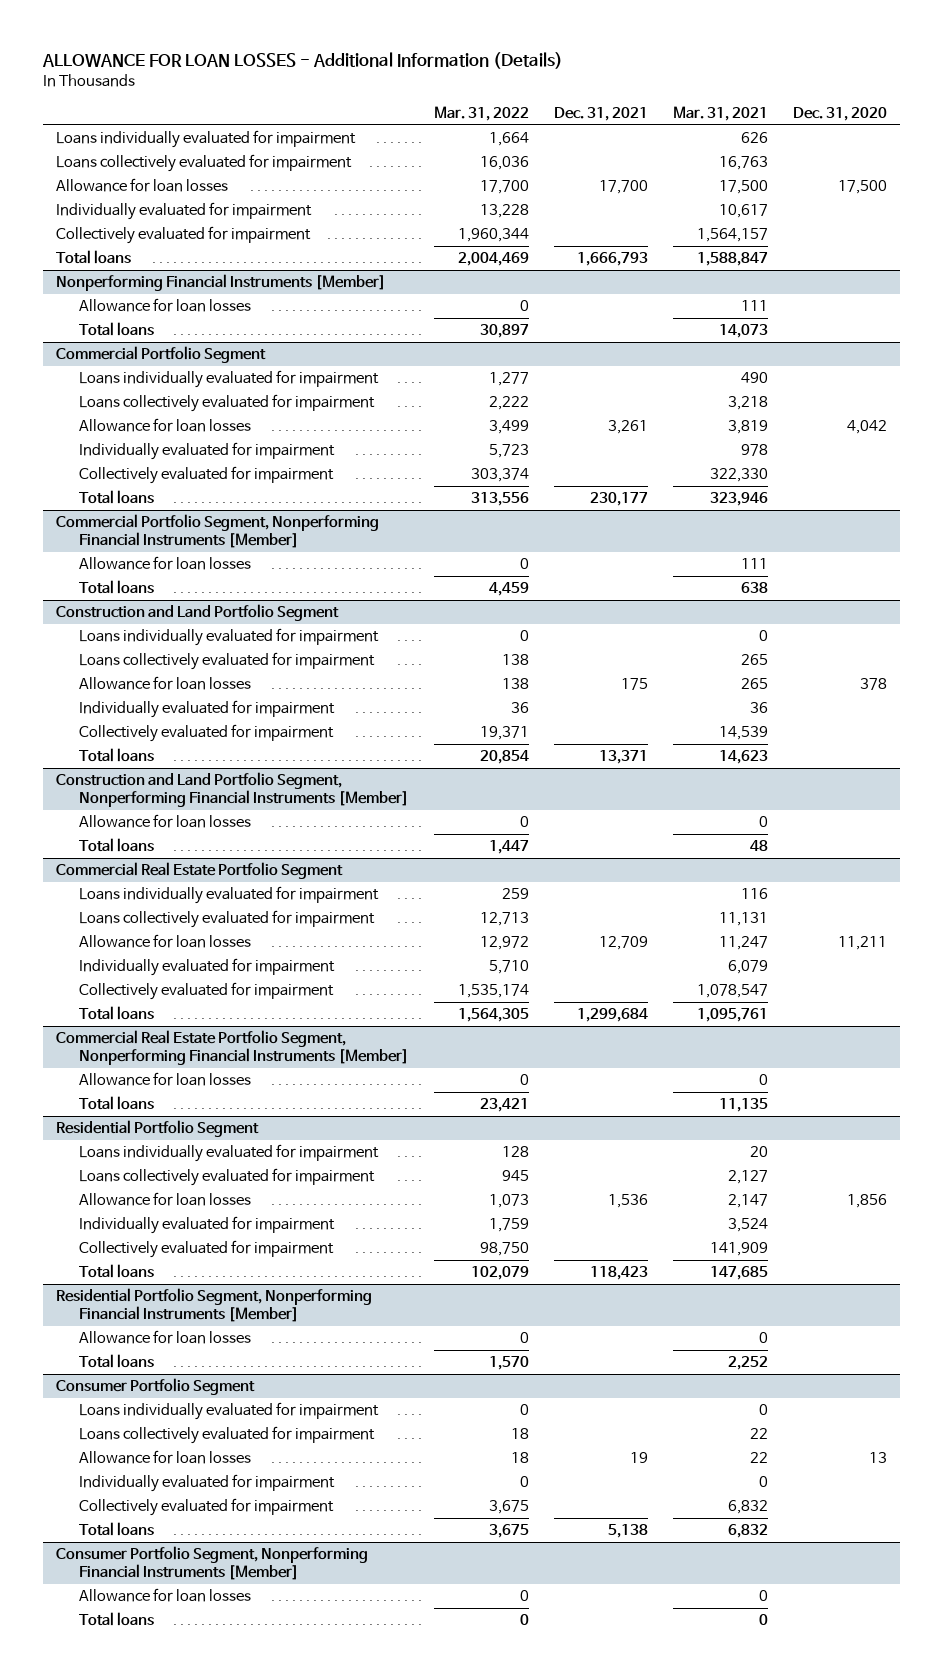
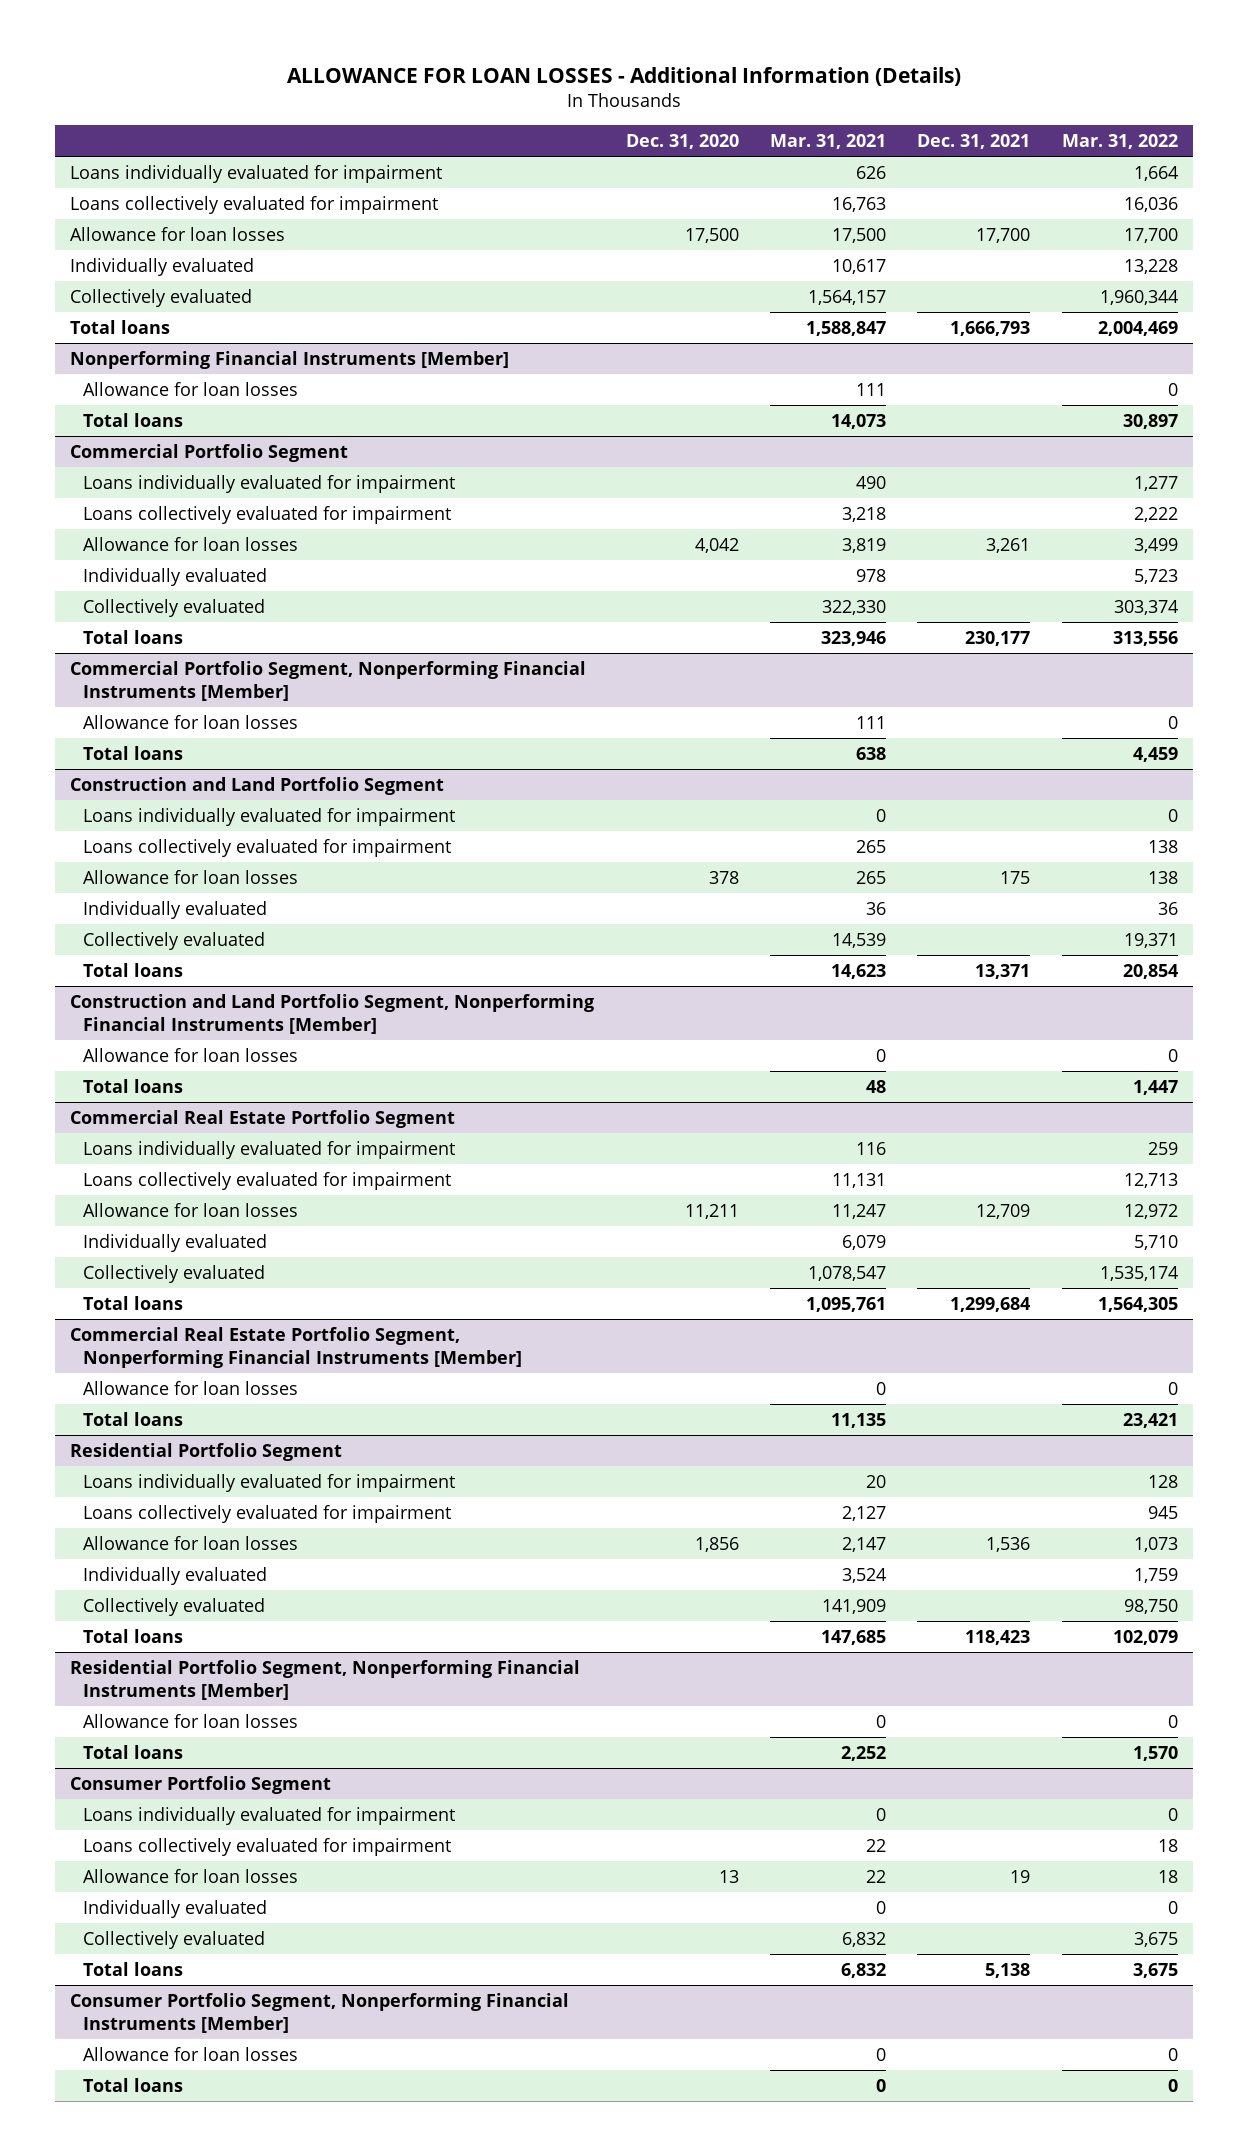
- | Mar. 31, 2022 | Dec. 31, 2021 | Mar. 31, 2021 | Dec. 31, 2020
+ | Dec. 31, 2020 | Mar. 31, 2021 | Dec. 31, 2021 | Mar. 31, 2022
- Individually evaluated for impairment | 13,228 | | 10,617 |
- Collectively evaluated for impairment | 1,960,344 | | 1,564,157 |
+ Individually evaluated | | 10,617 | | 13,228
+ Collectively evaluated | | 1,564,157 | | 1,960,344
@ Commercial Portfolio Segment
- Individually evaluated for impairment | 5,723 | | 978 |
- Collectively evaluated for impairment | 303,374 | | 322,330 |
+ Individually evaluated | | 978 | | 5,723
+ Collectively evaluated | | 322,330 | | 303,374
@ Construction and Land Portfolio Segment
- Individually evaluated for impairment | 36 | | 36 |
- Collectively evaluated for impairment | 19,371 | | 14,539 |
+ Individually evaluated | | 36 | | 36
+ Collectively evaluated | | 14,539 | | 19,371
@ Commercial Real Estate Portfolio Segment
- Individually evaluated for impairment | 5,710 | | 6,079 |
- Collectively evaluated for impairment | 1,535,174 | | 1,078,547 |
+ Individually evaluated | | 6,079 | | 5,710
+ Collectively evaluated | | 1,078,547 | | 1,535,174
@ Residential Portfolio Segment
- Individually evaluated for impairment | 1,759 | | 3,524 |
- Collectively evaluated for impairment | 98,750 | | 141,909 |
+ Individually evaluated | | 3,524 | | 1,759
+ Collectively evaluated | | 141,909 | | 98,750
@ Consumer Portfolio Segment
- Individually evaluated for impairment | 0 | | 0 |
- Collectively evaluated for impairment | 3,675 | | 6,832 |
+ Individually evaluated | | 0 | | 0
+ Collectively evaluated | | 6,832 | | 3,675

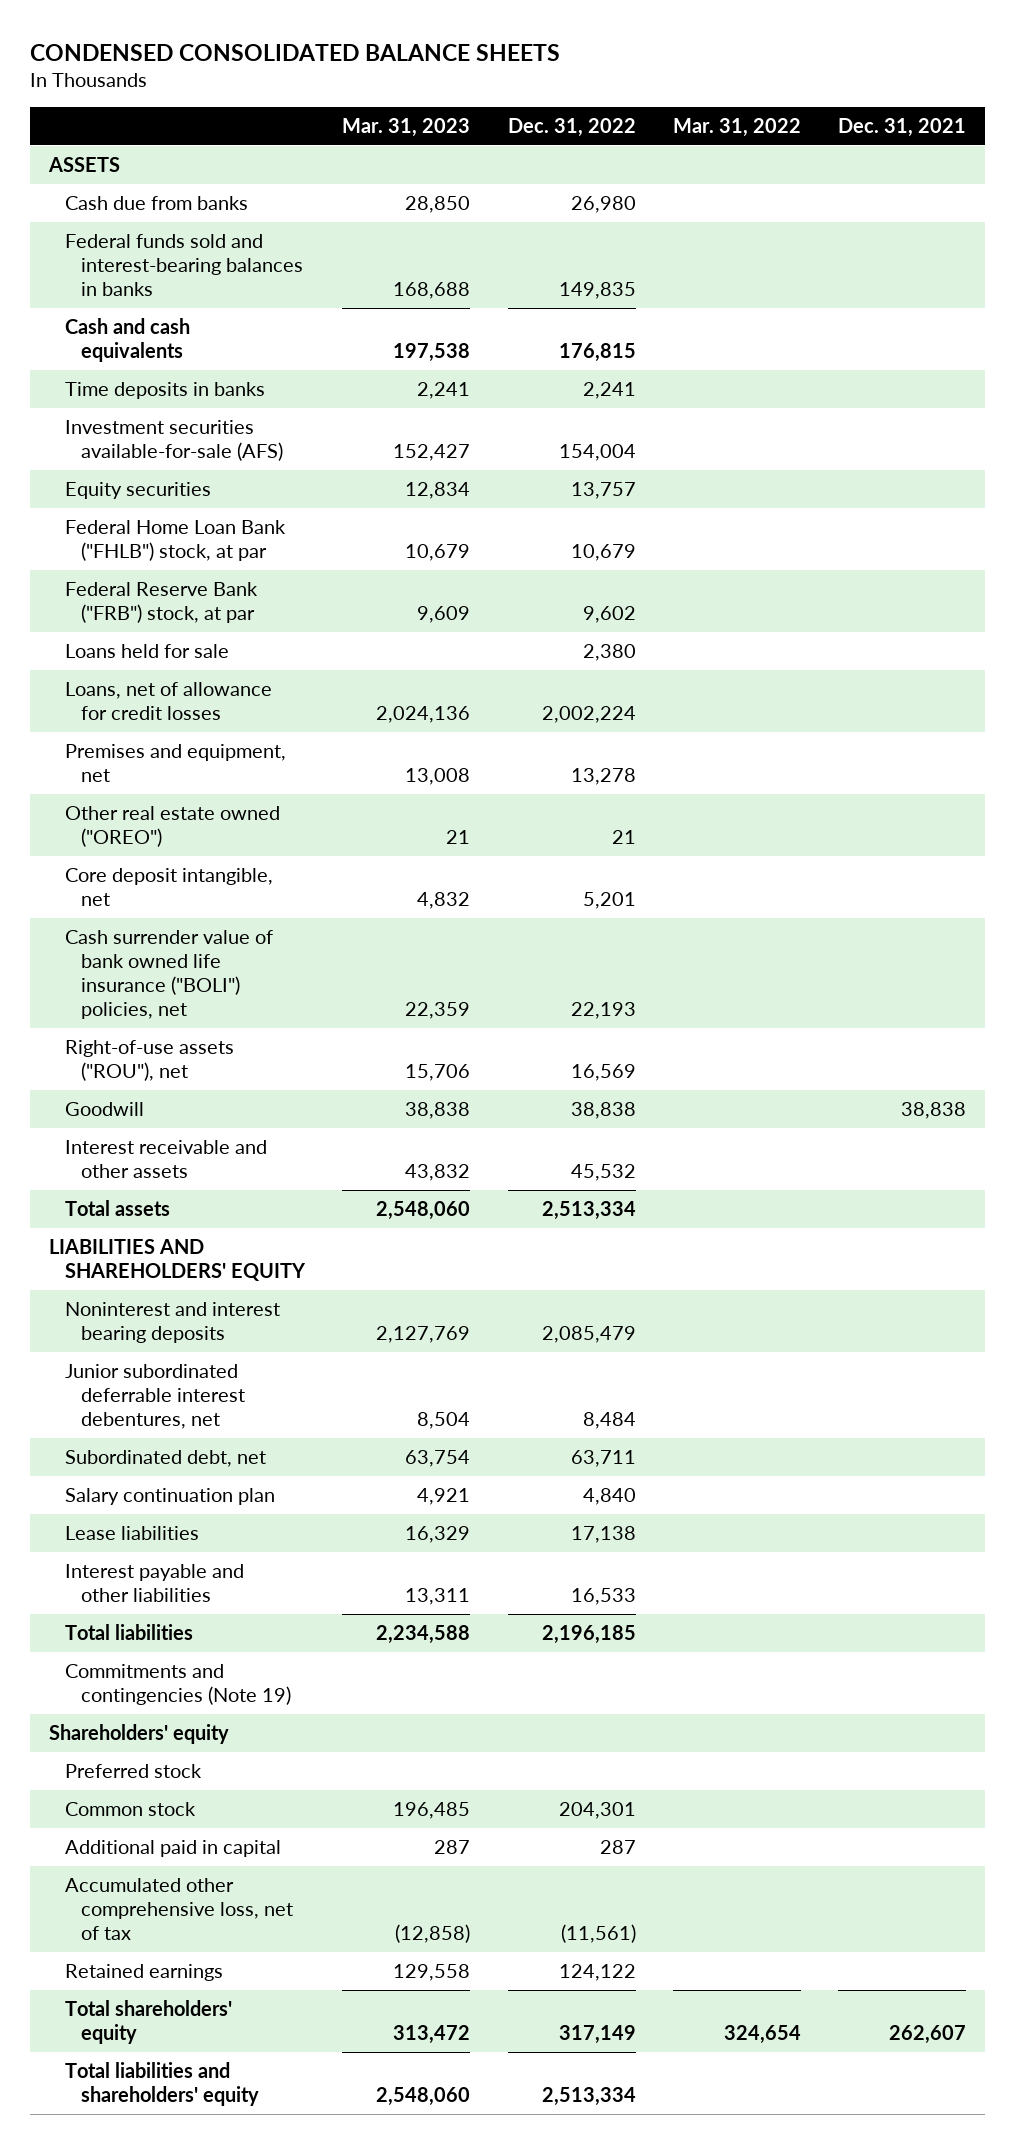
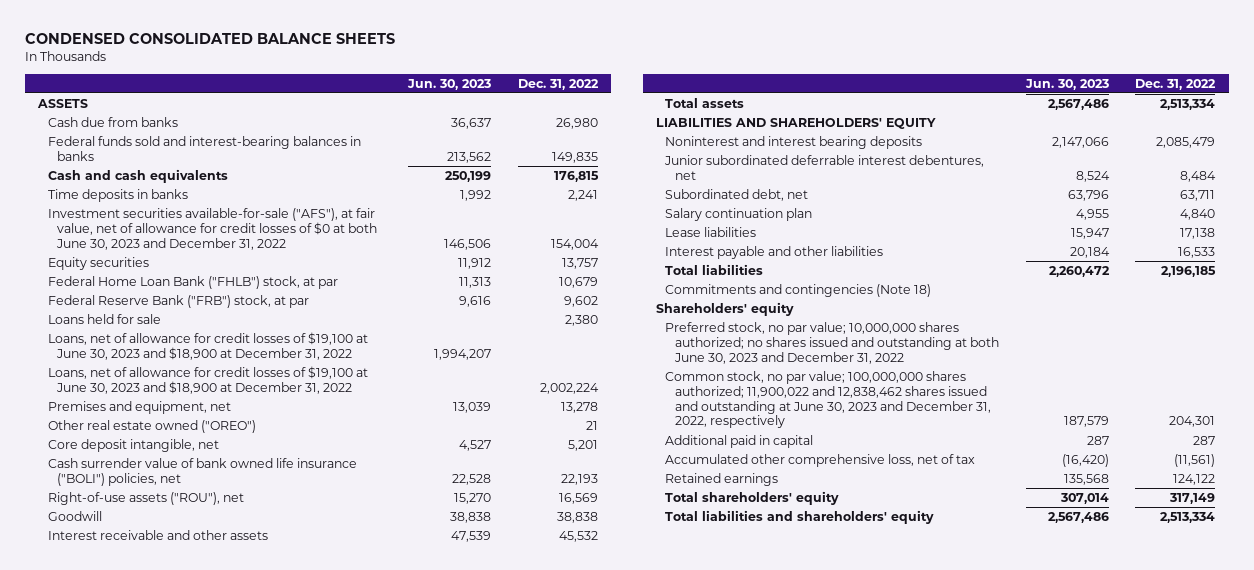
- | Mar. 31, 2023 | Dec. 31, 2022 | Mar. 31, 2022 | Dec. 31, 2021
+ | Jun. 30, 2023 | Dec. 31, 2022
- Investment securities available-for-sale (AFS) | 152,427 | 154,004 | |
+ Investment securities available-for-sale ("AFS"), at fair value, net of allowance for credit losses of $0 at both June 30, 2023 and December 31, 2022 | 146,506 | 154,004
- Loans, net of allowance for credit losses | 2,024,136 | 2,002,224 | |
+ Loans, net of allowance for credit losses of $19,100 at June 30, 2023 and $18,900 at December 31, 2022 | 1,994,207 |
+ Loans, net of allowance for credit losses of $19,100 at June 30, 2023 and $18,900 at December 31, 2022 | | 2,002,224
- Commitments and contingencies (Note 19)
+ Commitments and contingencies (Note 18)
- Preferred stock
- Common stock | 196,485 | 204,301 | |
+ Preferred stock, no par value; 10,000,000 shares authorized; no shares issued and outstanding at both June 30, 2023 and December 31, 2022
+ Common stock, no par value; 100,000,000 shares authorized; 11,900,022 and 12,838,462 shares issued and outstanding at June 30, 2023 and December 31, 2022, respectively | 187,579 | 204,301

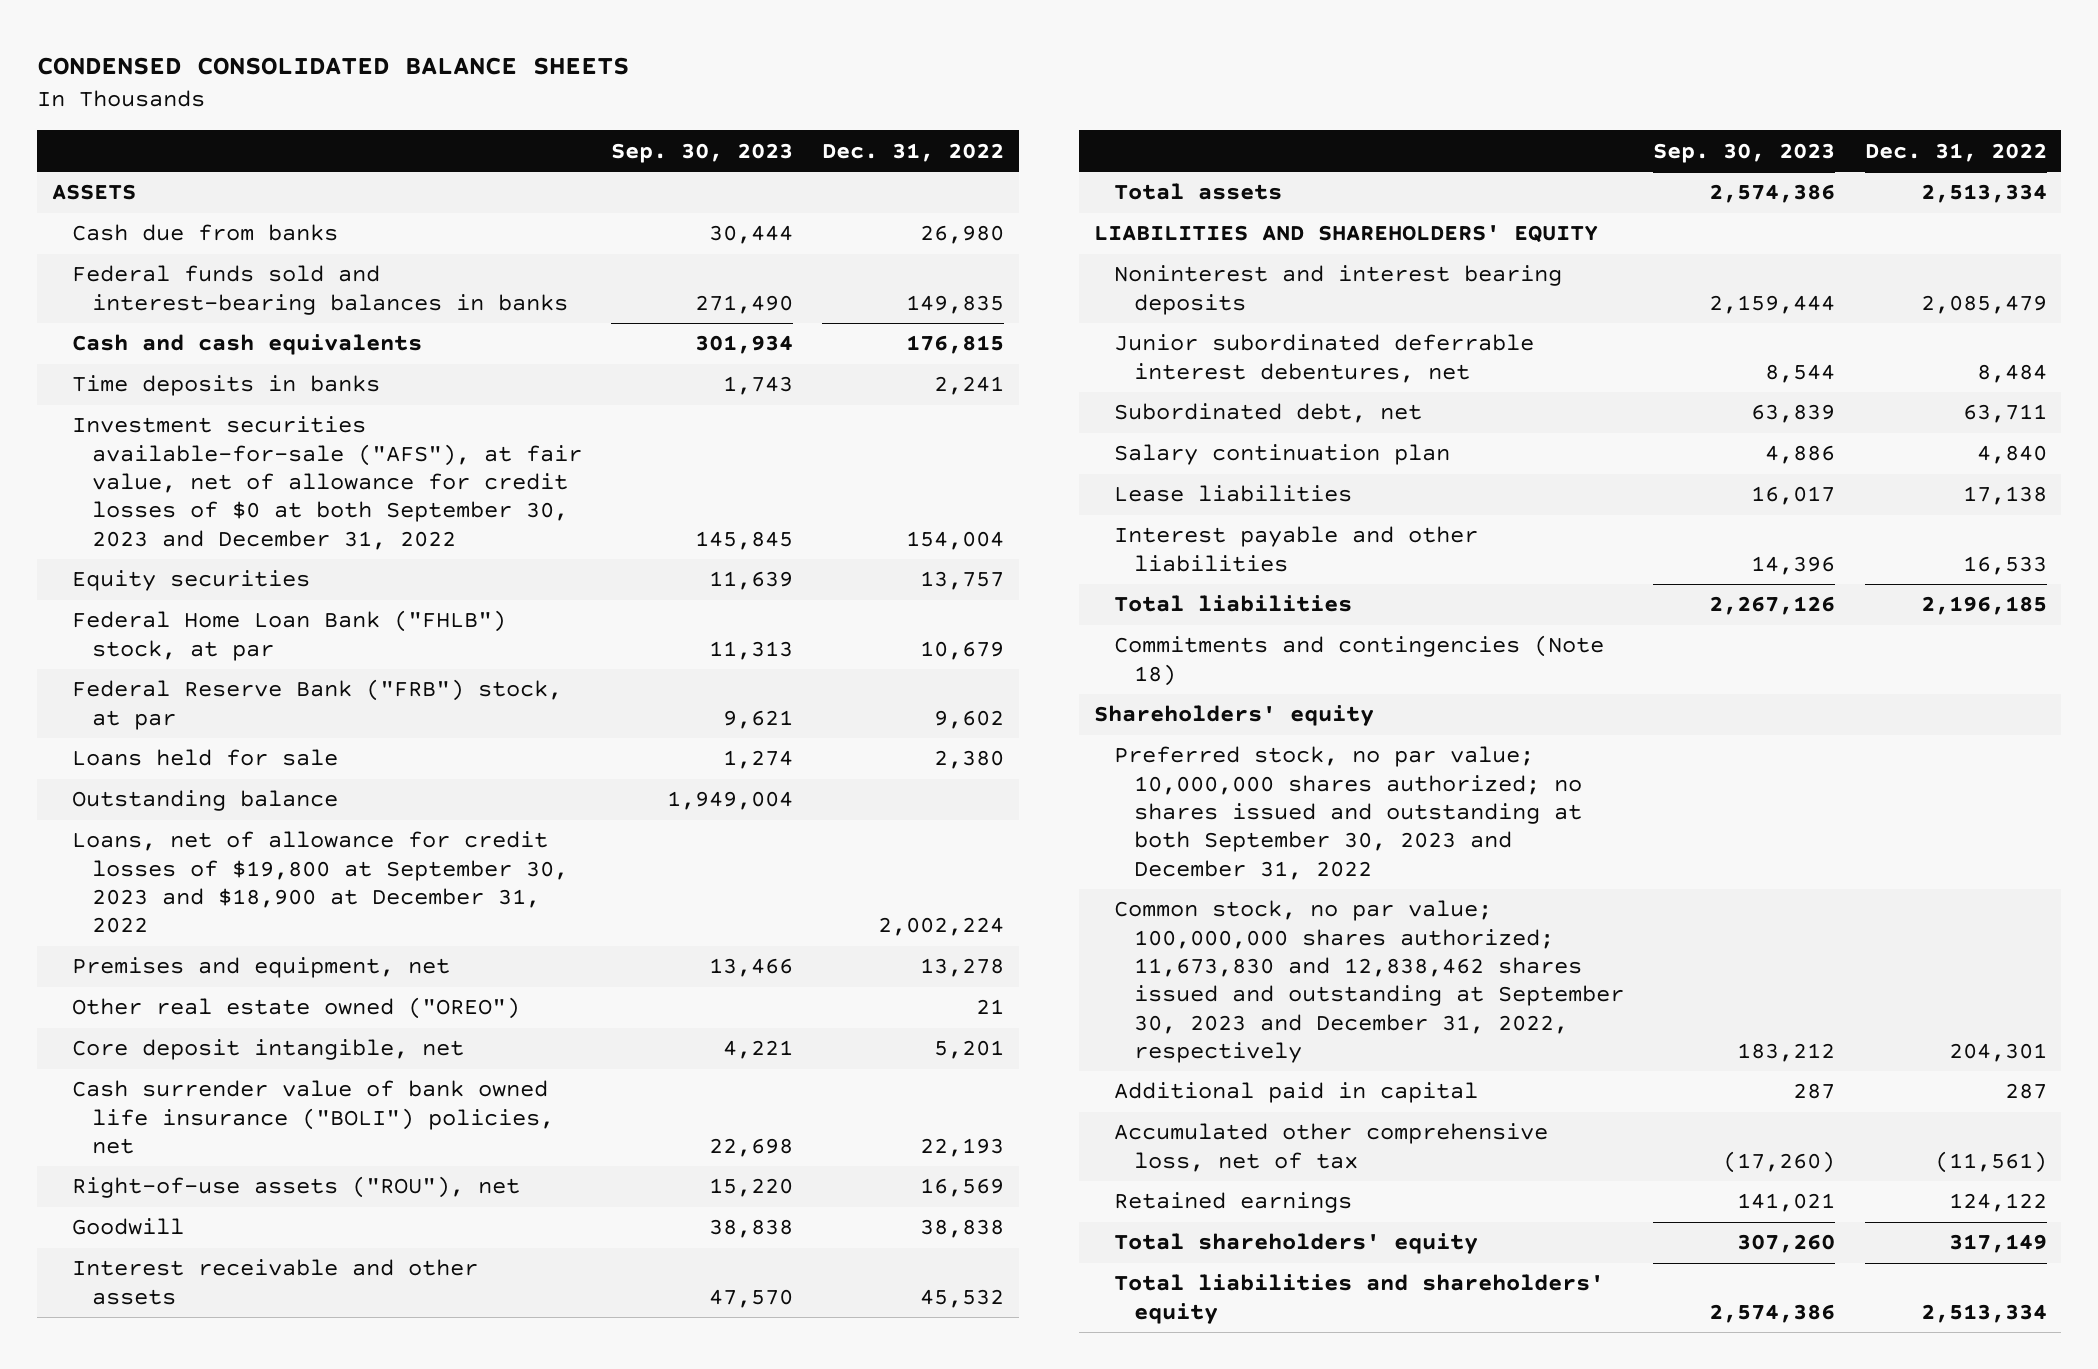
- | Jun. 30, 2023 | Dec. 31, 2022
+ | Sep. 30, 2023 | Dec. 31, 2022
- Investment securities available-for-sale ("AFS"), at fair value, net of allowance for credit losses of $0 at both June 30, 2023 and December 31, 2022 | 146,506 | 154,004
+ Investment securities available-for-sale ("AFS"), at fair value, net of allowance for credit losses of $0 at both September 30, 2023 and December 31, 2022 | 145,845 | 154,004
- Loans, net of allowance for credit losses of $19,100 at June 30, 2023 and $18,900 at December 31, 2022 | 1,994,207 |
- Loans, net of allowance for credit losses of $19,100 at June 30, 2023 and $18,900 at December 31, 2022 | | 2,002,224
+ Outstanding balance | 1,949,004 |
+ Loans, net of allowance for credit losses of $19,800 at September 30, 2023 and $18,900 at December 31, 2022 | | 2,002,224
- Preferred stock, no par value; 10,000,000 shares authorized; no shares issued and outstanding at both June 30, 2023 and December 31, 2022
- Common stock, no par value; 100,000,000 shares authorized; 11,900,022 and 12,838,462 shares issued and outstanding at June 30, 2023 and December 31, 2022, respectively | 187,579 | 204,301
+ Preferred stock, no par value; 10,000,000 shares authorized; no shares issued and outstanding at both September 30, 2023 and December 31, 2022
+ Common stock, no par value; 100,000,000 shares authorized; 11,673,830 and 12,838,462 shares issued and outstanding at September 30, 2023 and December 31, 2022, respectively | 183,212 | 204,301

